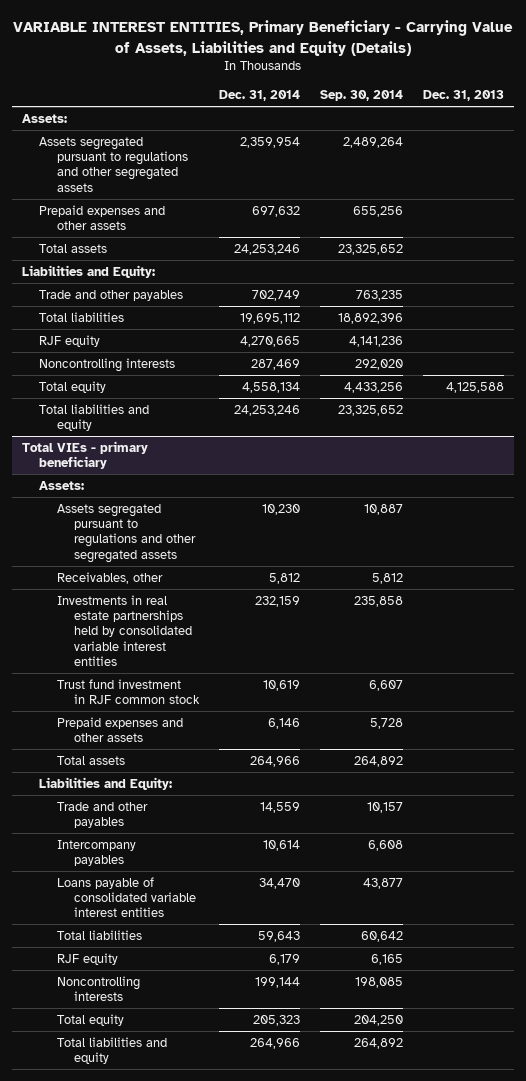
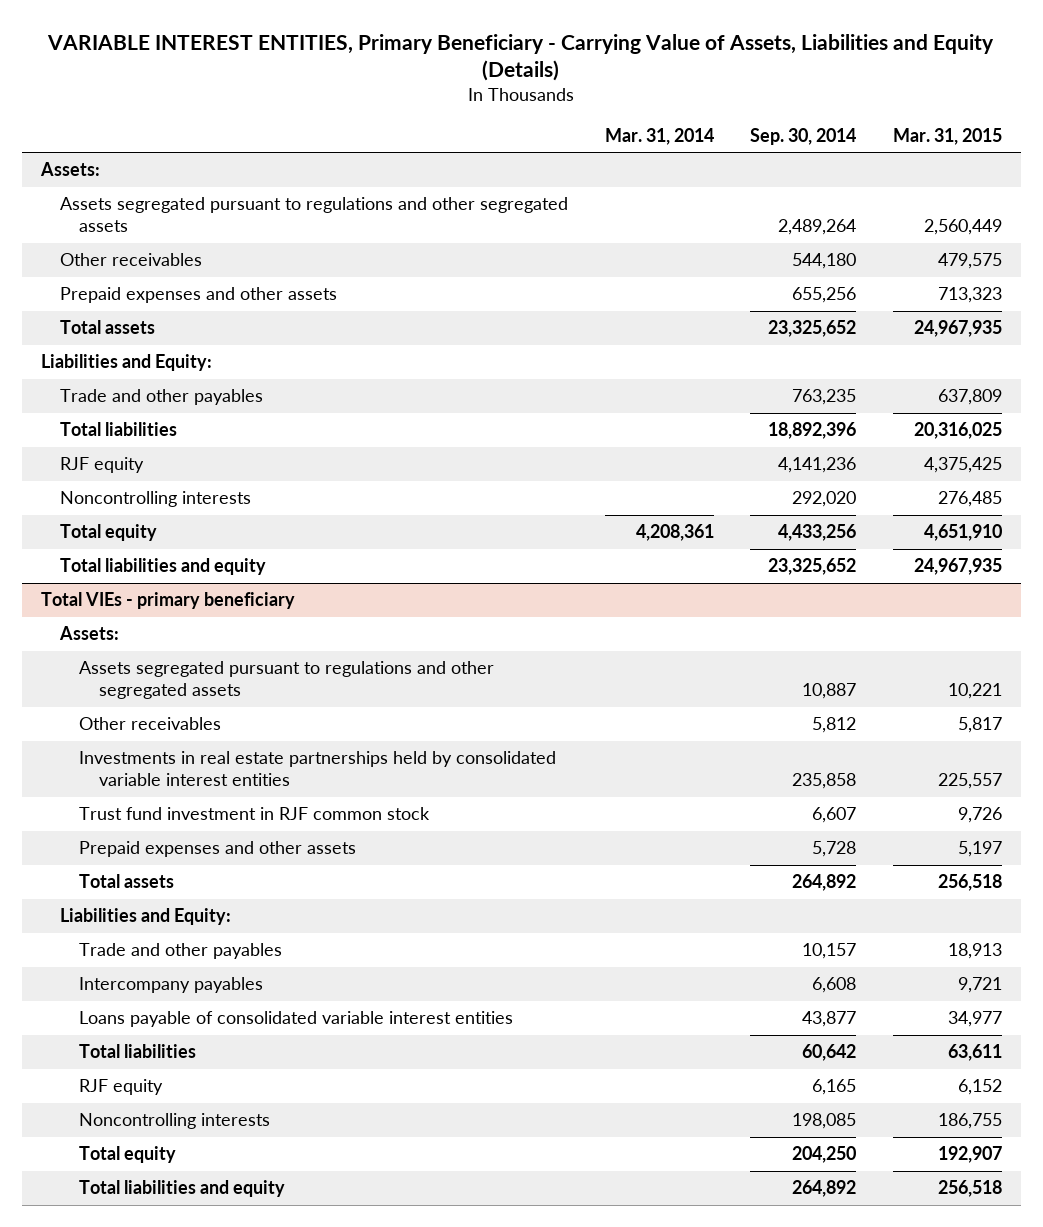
- | Dec. 31, 2014 | Sep. 30, 2014 | Dec. 31, 2013
+ | Mar. 31, 2014 | Sep. 30, 2014 | Mar. 31, 2015
+ Other receivables | | 544,180 | 479,575
@ Total VIEs - primary beneficiary
- Receivables, other | 5,812 | 5,812 |
+ Other receivables | | 5,812 | 5,817

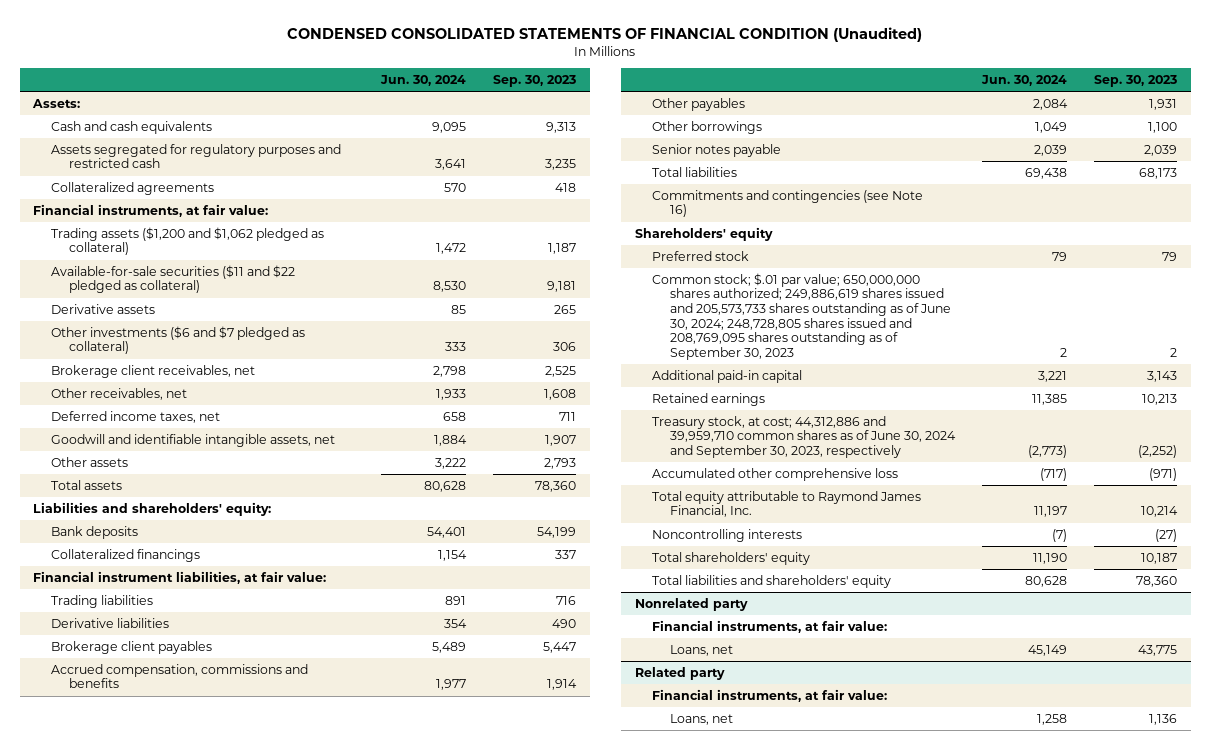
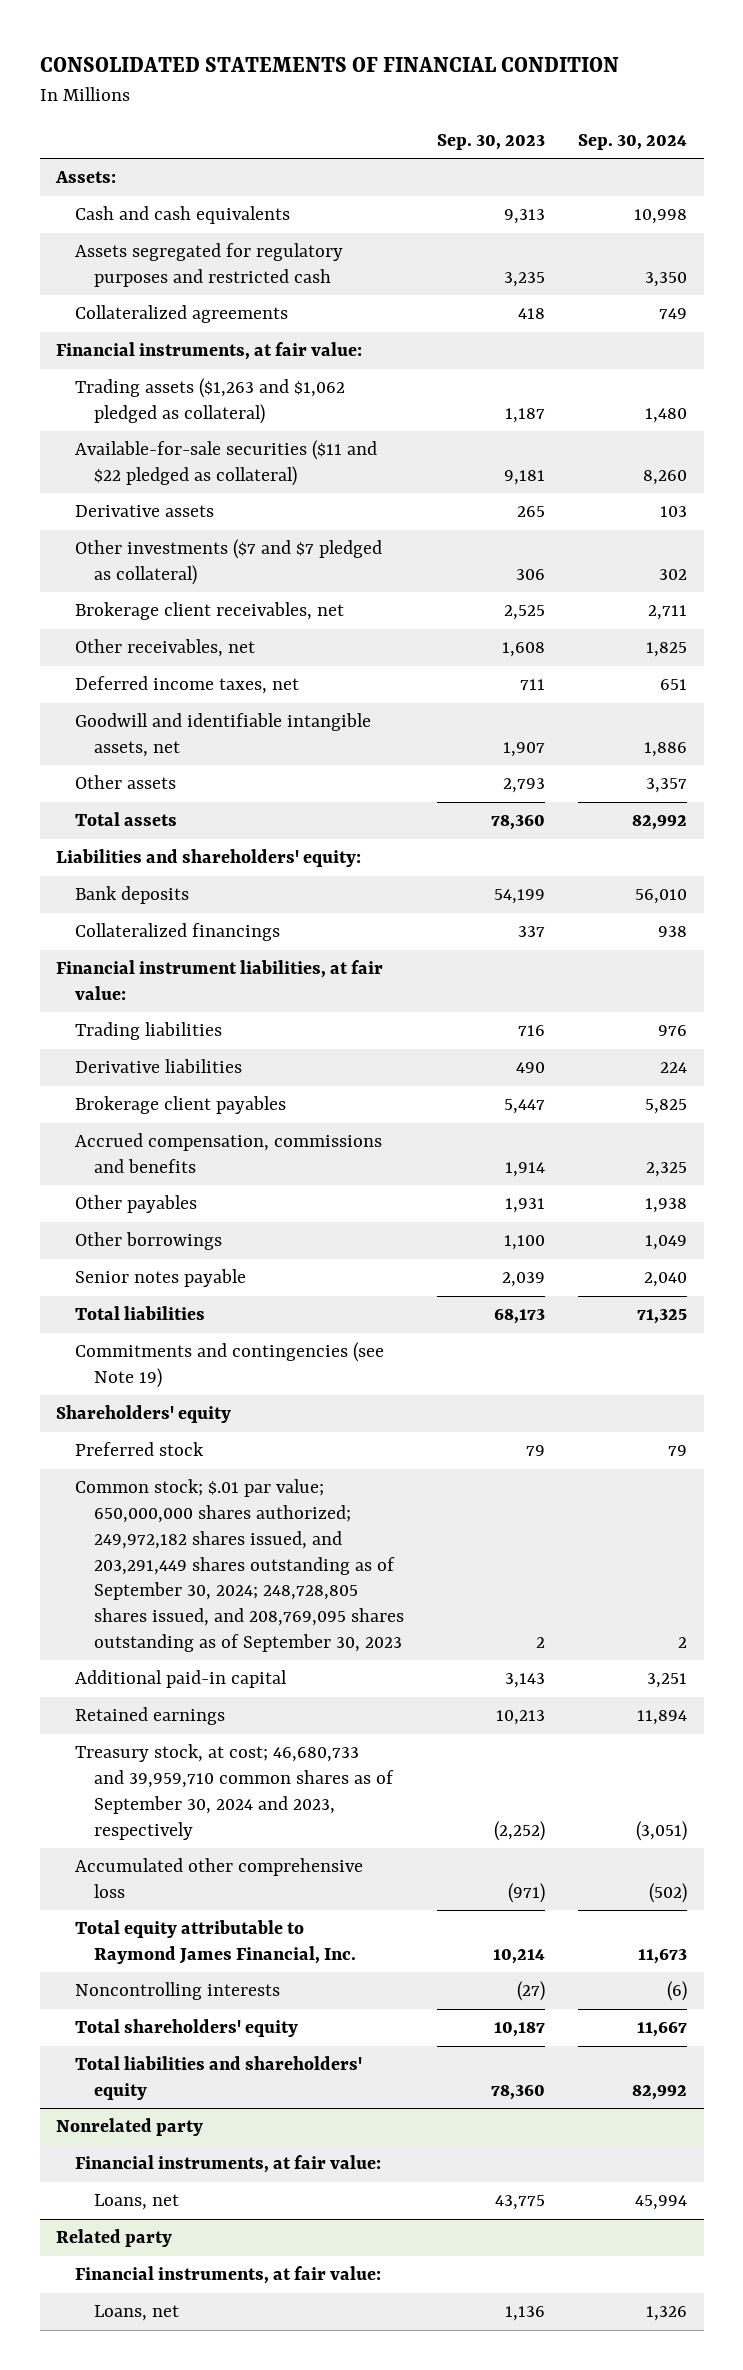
- CONDENSED CONSOLIDATED STATEMENTS OF FINANCIAL CONDITION (Unaudited)
+ CONSOLIDATED STATEMENTS OF FINANCIAL CONDITION
- | Jun. 30, 2024 | Sep. 30, 2023
+ | Sep. 30, 2023 | Sep. 30, 2024
- Trading assets ($1,200 and $1,062 pledged as collateral) | 1,472 | 1,187
+ Trading assets ($1,263 and $1,062 pledged as collateral) | 1,187 | 1,480
- Other investments ($6 and $7 pledged as collateral) | 333 | 306
+ Other investments ($7 and $7 pledged as collateral) | 306 | 302
- Commitments and contingencies (see Note 16)
+ Commitments and contingencies (see Note 19)
- Common stock; $.01 par value; 650,000,000 shares authorized; 249,886,619 shares issued and 205,573,733 shares outstanding as of June 30, 2024; 248,728,805 shares issued and 208,769,095 shares outstanding as of September 30, 2023 | 2 | 2
+ Common stock; $.01 par value; 650,000,000 shares authorized; 249,972,182 shares issued, and 203,291,449 shares outstanding as of September 30, 2024; 248,728,805 shares issued, and 208,769,095 shares outstanding as of September 30, 2023 | 2 | 2
- Treasury stock, at cost; 44,312,886 and 39,959,710 common shares as of June 30, 2024 and September 30, 2023, respectively | (2,773) | (2,252)
+ Treasury stock, at cost; 46,680,733 and 39,959,710 common shares as of September 30, 2024 and 2023, respectively | (2,252) | (3,051)

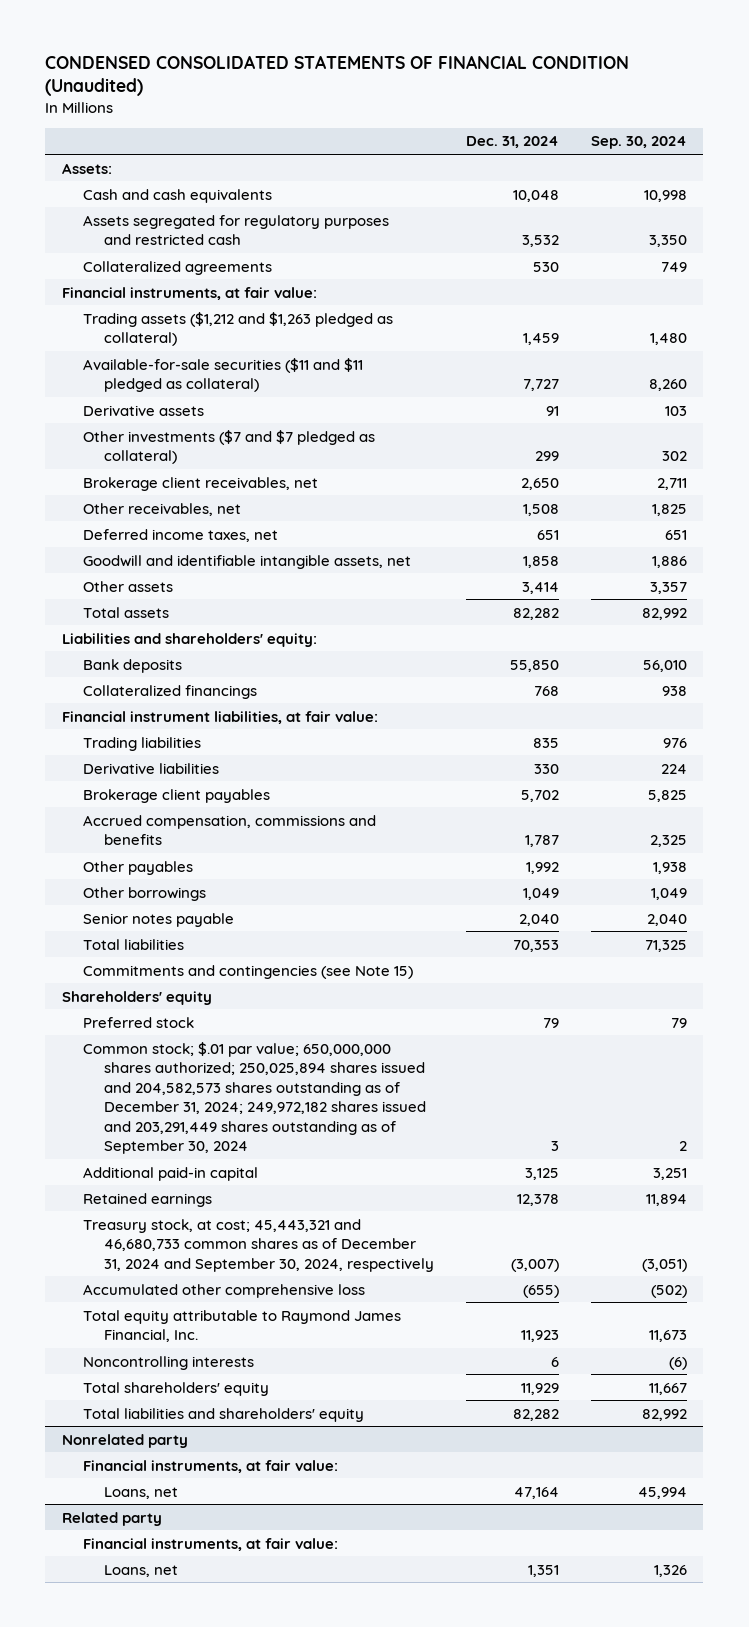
- CONSOLIDATED STATEMENTS OF FINANCIAL CONDITION
+ CONDENSED CONSOLIDATED STATEMENTS OF FINANCIAL CONDITION (Unaudited)
- | Sep. 30, 2023 | Sep. 30, 2024
+ | Dec. 31, 2024 | Sep. 30, 2024
- Trading assets ($1,263 and $1,062 pledged as collateral) | 1,187 | 1,480
- Available-for-sale securities ($11 and $22 pledged as collateral) | 9,181 | 8,260
+ Trading assets ($1,212 and $1,263 pledged as collateral) | 1,459 | 1,480
+ Available-for-sale securities ($11 and $11 pledged as collateral) | 7,727 | 8,260
- Commitments and contingencies (see Note 19)
+ Commitments and contingencies (see Note 15)
- Common stock; $.01 par value; 650,000,000 shares authorized; 249,972,182 shares issued, and 203,291,449 shares outstanding as of September 30, 2024; 248,728,805 shares issued, and 208,769,095 shares outstanding as of September 30, 2023 | 2 | 2
+ Common stock; $.01 par value; 650,000,000 shares authorized; 250,025,894 shares issued and 204,582,573 shares outstanding as of December 31, 2024; 249,972,182 shares issued and 203,291,449 shares outstanding as of September 30, 2024 | 3 | 2
- Treasury stock, at cost; 46,680,733 and 39,959,710 common shares as of September 30, 2024 and 2023, respectively | (2,252) | (3,051)
+ Treasury stock, at cost; 45,443,321 and 46,680,733 common shares as of December 31, 2024 and September 30, 2024, respectively | (3,007) | (3,051)

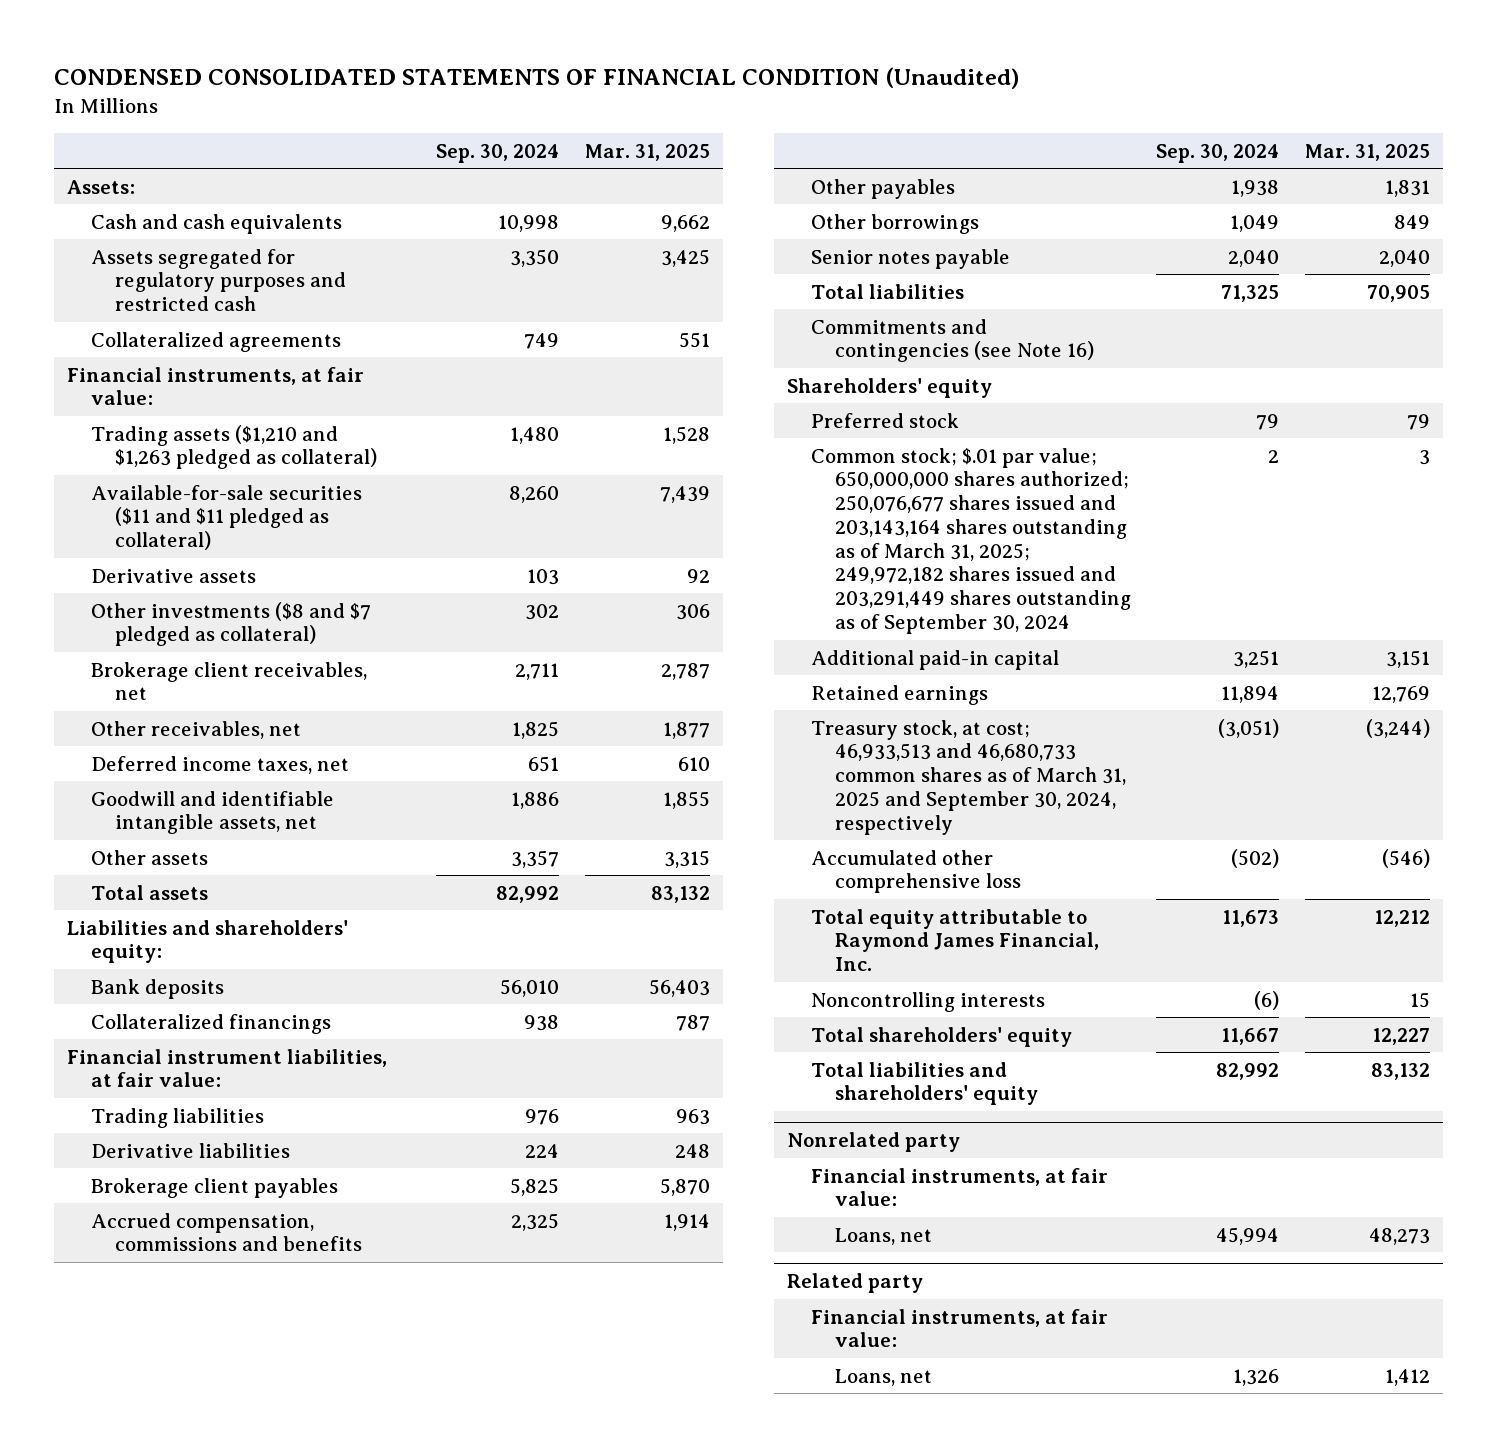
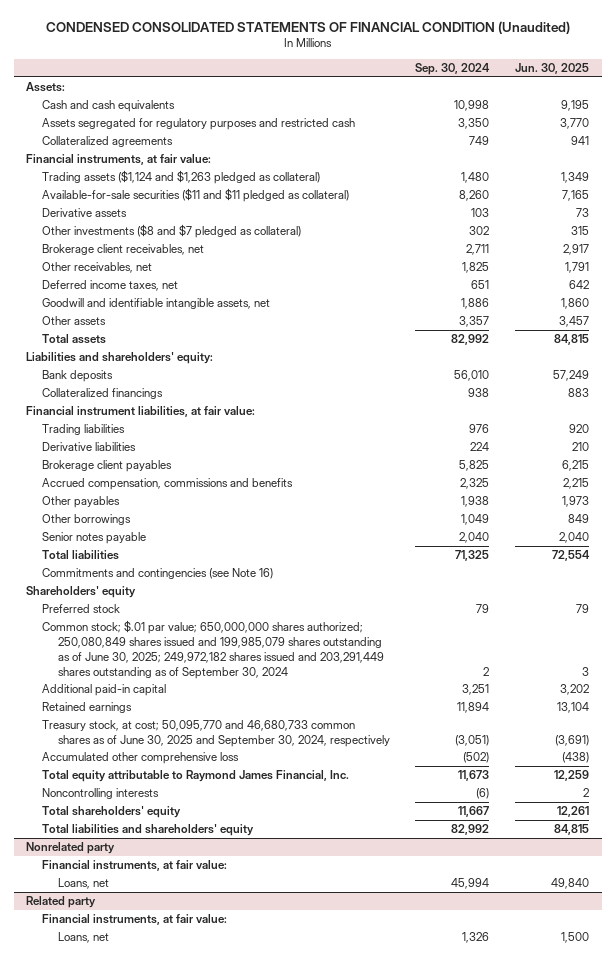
- | Sep. 30, 2024 | Mar. 31, 2025
+ | Sep. 30, 2024 | Jun. 30, 2025
- Trading assets ($1,210 and $1,263 pledged as collateral) | 1,480 | 1,528
+ Trading assets ($1,124 and $1,263 pledged as collateral) | 1,480 | 1,349
- Common stock; $.01 par value; 650,000,000 shares authorized; 250,076,677 shares issued and 203,143,164 shares outstanding as of March 31, 2025; 249,972,182 shares issued and 203,291,449 shares outstanding as of September 30, 2024 | 2 | 3
+ Common stock; $.01 par value; 650,000,000 shares authorized; 250,080,849 shares issued and 199,985,079 shares outstanding as of June 30, 2025; 249,972,182 shares issued and 203,291,449 shares outstanding as of September 30, 2024 | 2 | 3
- Treasury stock, at cost; 46,933,513 and 46,680,733 common shares as of March 31, 2025 and September 30, 2024, respectively | (3,051) | (3,244)
+ Treasury stock, at cost; 50,095,770 and 46,680,733 common shares as of June 30, 2025 and September 30, 2024, respectively | (3,051) | (3,691)

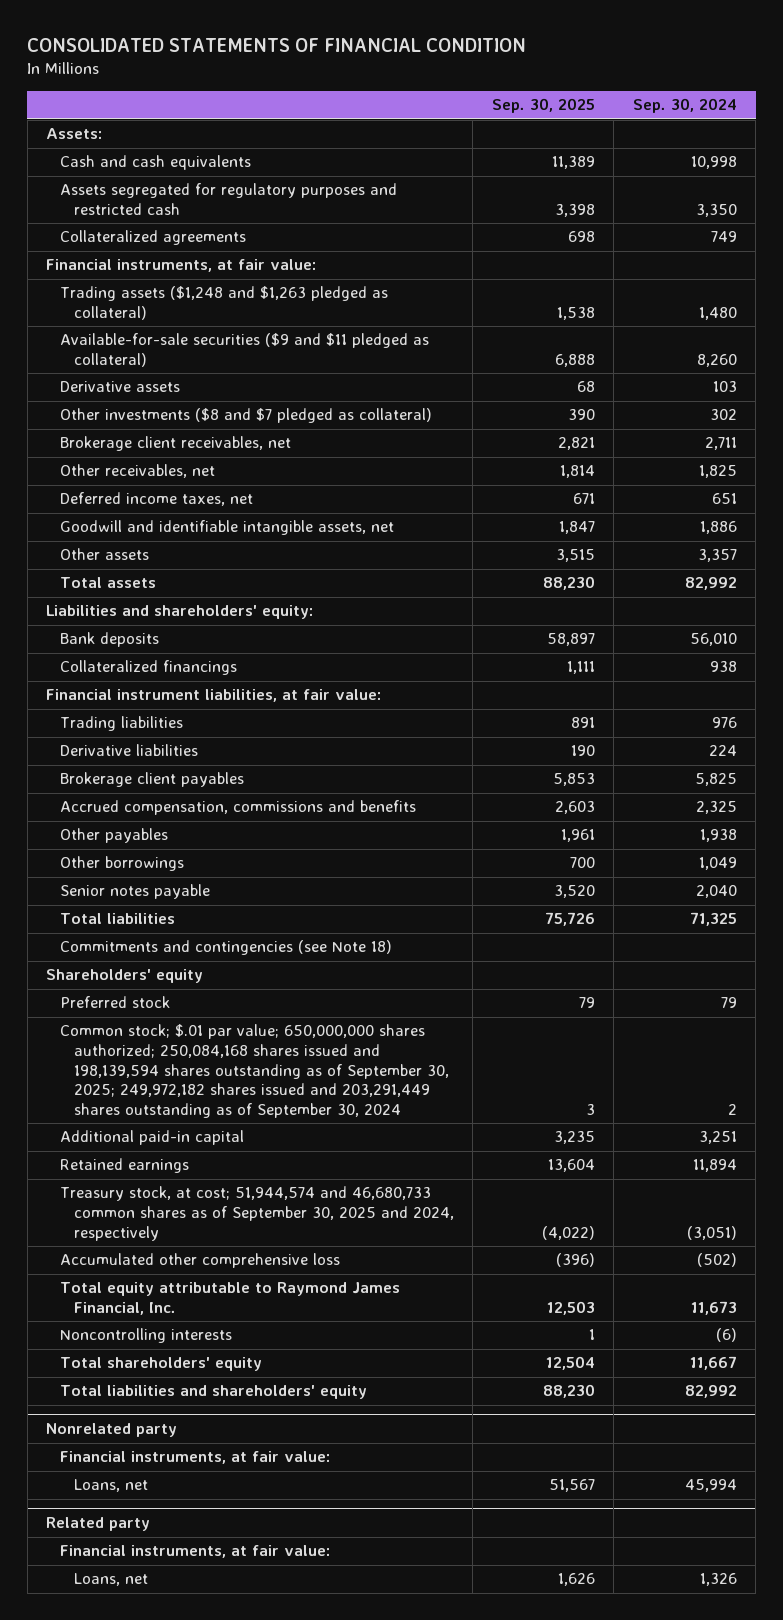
- CONDENSED CONSOLIDATED STATEMENTS OF FINANCIAL CONDITION (Unaudited)
+ CONSOLIDATED STATEMENTS OF FINANCIAL CONDITION
- | Sep. 30, 2024 | Jun. 30, 2025
+ | Sep. 30, 2025 | Sep. 30, 2024
- Trading assets ($1,124 and $1,263 pledged as collateral) | 1,480 | 1,349
- Available-for-sale securities ($11 and $11 pledged as collateral) | 8,260 | 7,165
+ Trading assets ($1,248 and $1,263 pledged as collateral) | 1,538 | 1,480
+ Available-for-sale securities ($9 and $11 pledged as collateral) | 6,888 | 8,260
- Commitments and contingencies (see Note 16)
+ Commitments and contingencies (see Note 18)
- Common stock; $.01 par value; 650,000,000 shares authorized; 250,080,849 shares issued and 199,985,079 shares outstanding as of June 30, 2025; 249,972,182 shares issued and 203,291,449 shares outstanding as of September 30, 2024 | 2 | 3
+ Common stock; $.01 par value; 650,000,000 shares authorized; 250,084,168 shares issued and 198,139,594 shares outstanding as of September 30, 2025; 249,972,182 shares issued and 203,291,449 shares outstanding as of September 30, 2024 | 3 | 2
- Treasury stock, at cost; 50,095,770 and 46,680,733 common shares as of June 30, 2025 and September 30, 2024, respectively | (3,051) | (3,691)
+ Treasury stock, at cost; 51,944,574 and 46,680,733 common shares as of September 30, 2025 and 2024, respectively | (4,022) | (3,051)

